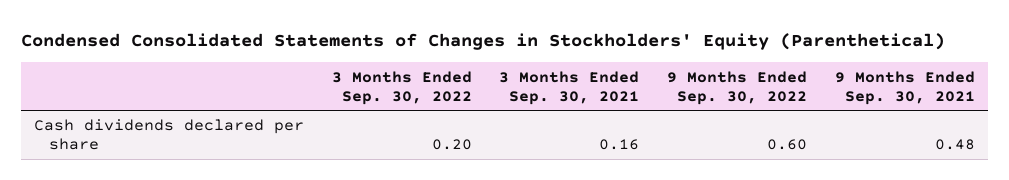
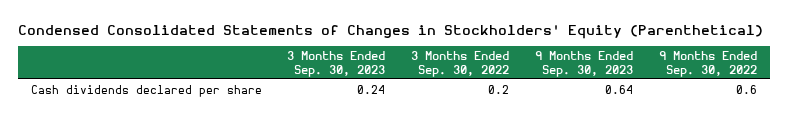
- | 3 Months Ended Sep. 30, 2022 | 3 Months Ended Sep. 30, 2021 | 9 Months Ended Sep. 30, 2022 | 9 Months Ended Sep. 30, 2021
+ | 3 Months Ended Sep. 30, 2023 | 3 Months Ended Sep. 30, 2022 | 9 Months Ended Sep. 30, 2023 | 9 Months Ended Sep. 30, 2022
- Cash dividends declared per share | 0.20 | 0.16 | 0.60 | 0.48
+ Cash dividends declared per share | 0.24 | 0.2 | 0.64 | 0.6

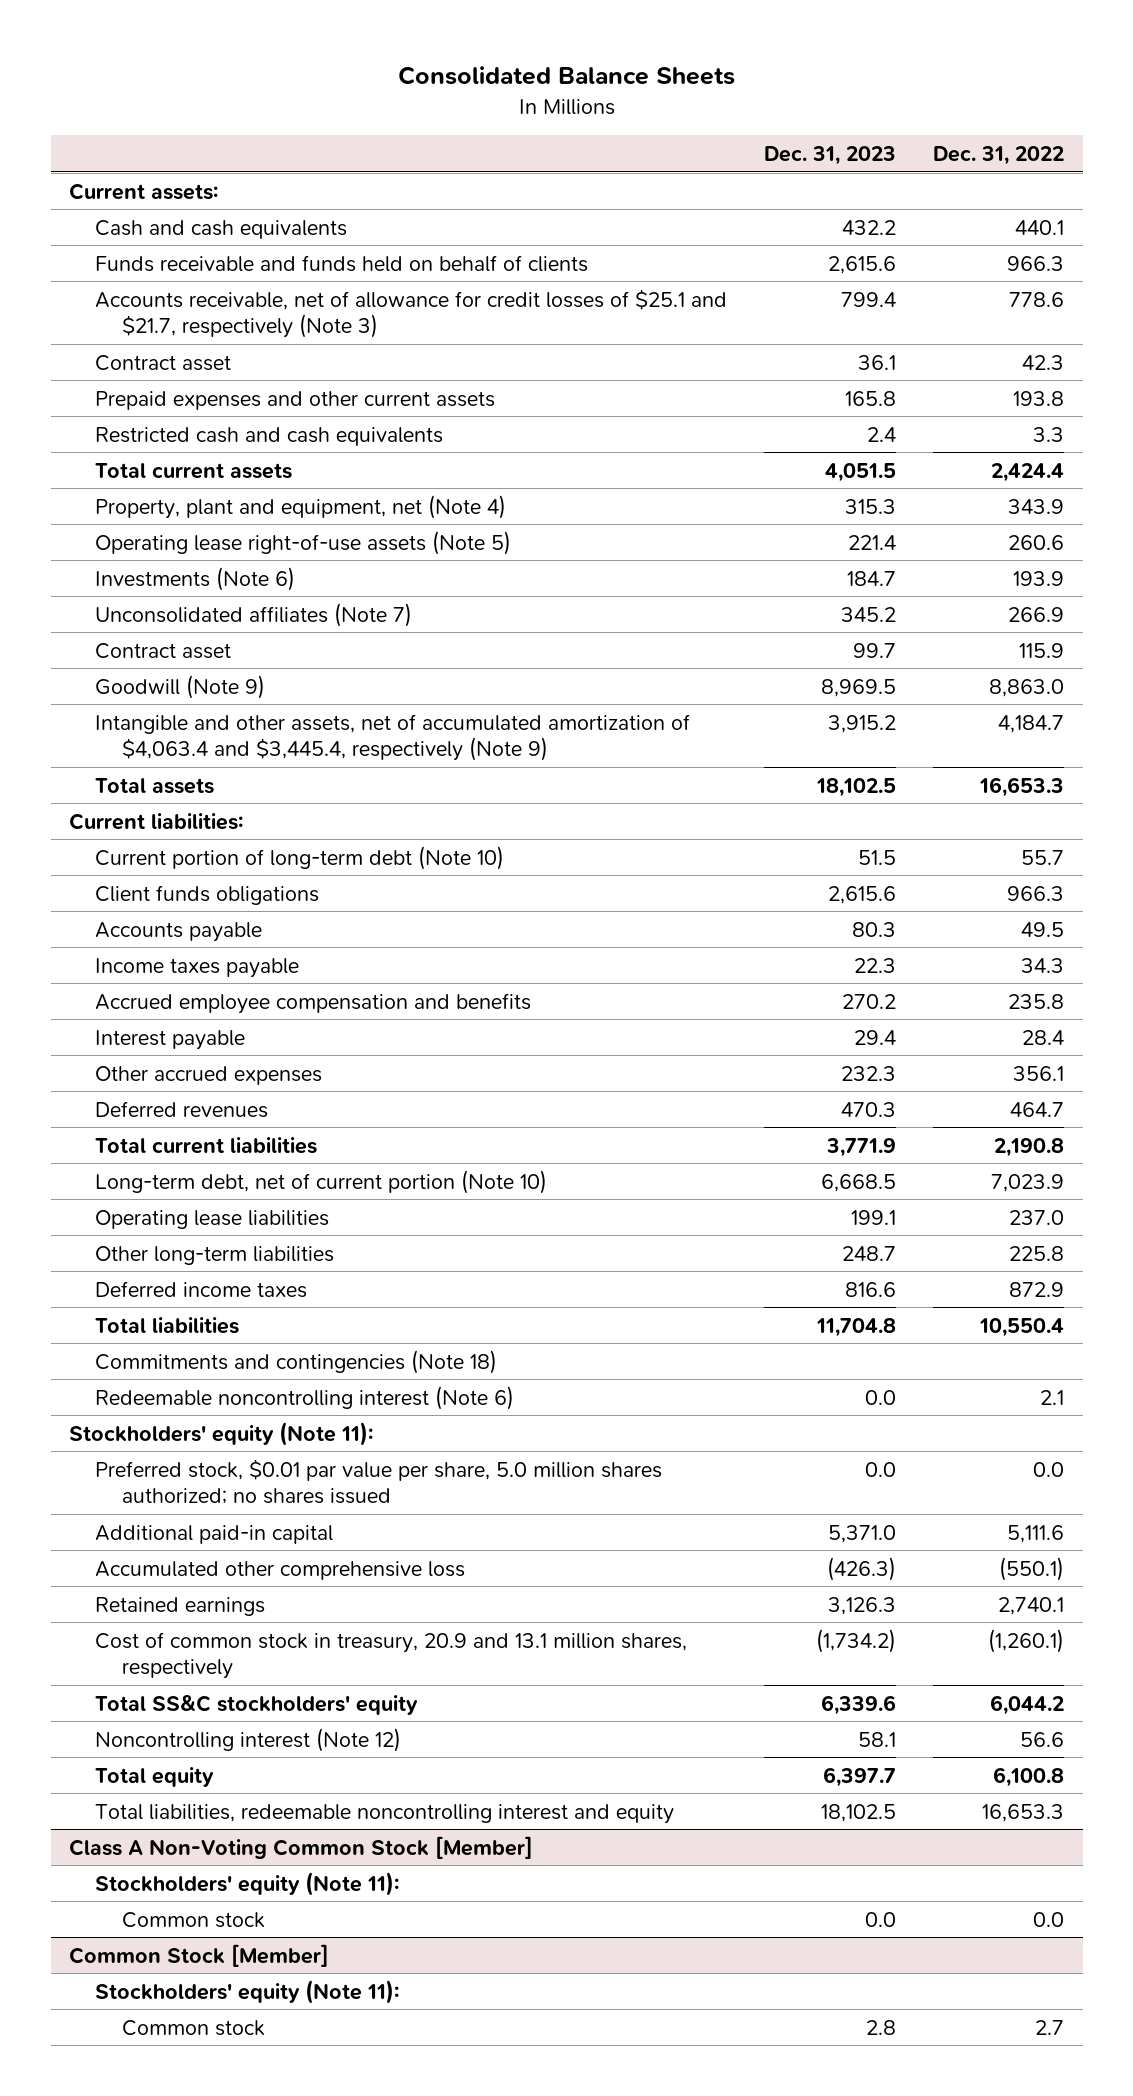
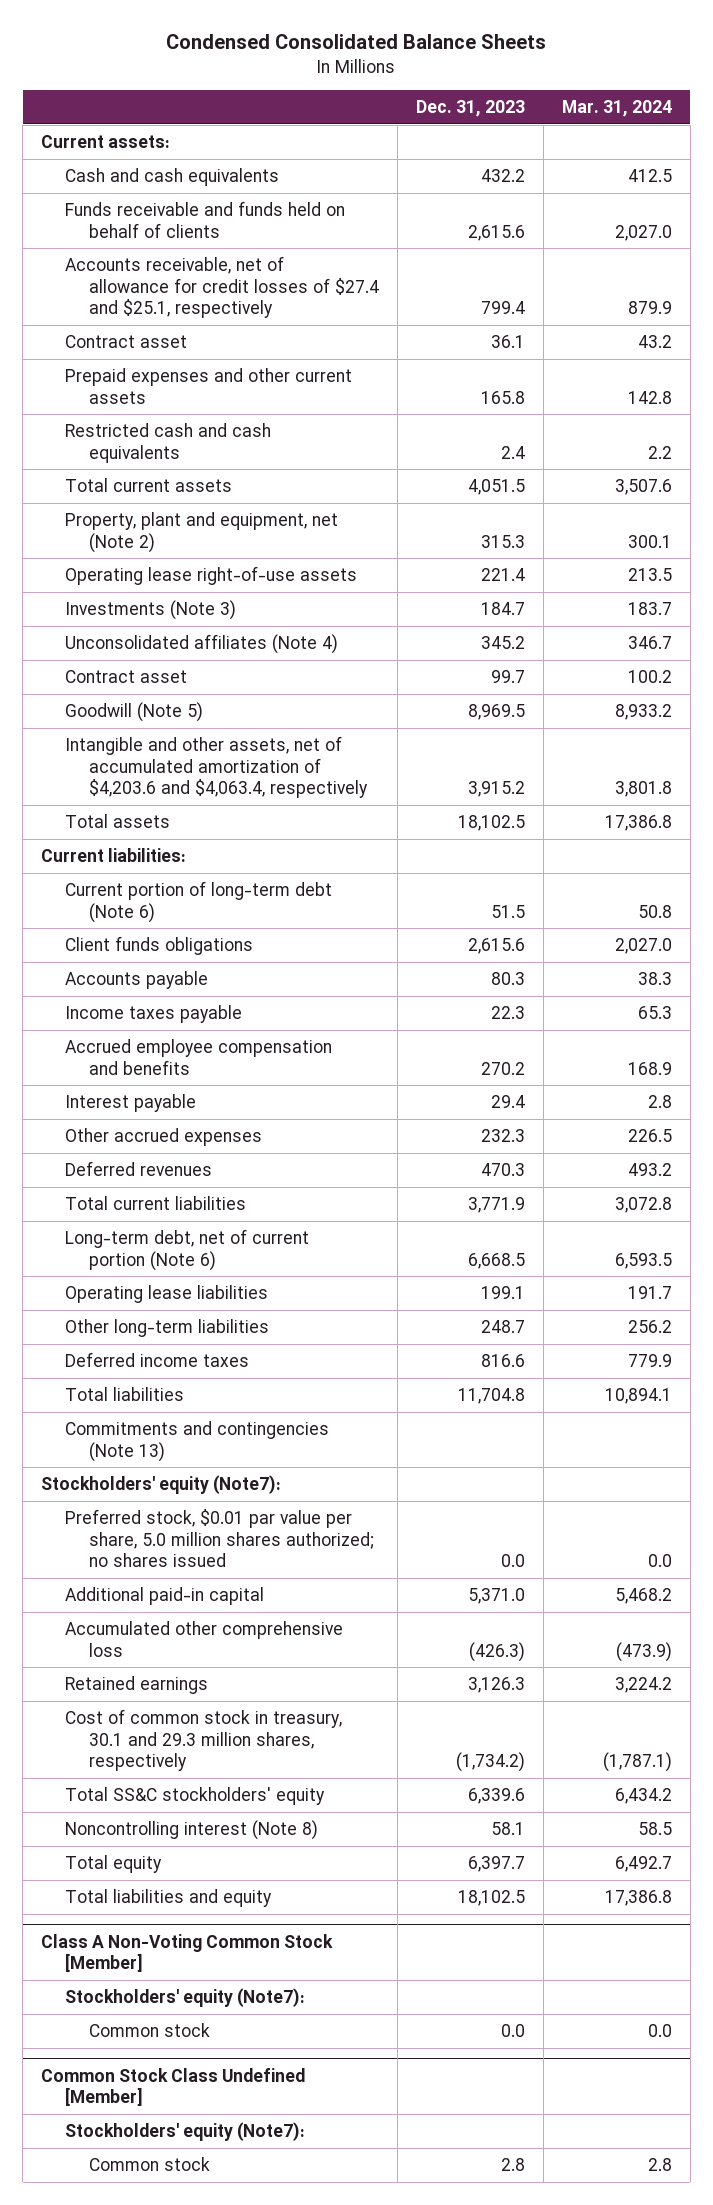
- Consolidated Balance Sheets
+ Condensed Consolidated Balance Sheets
- | Dec. 31, 2023 | Dec. 31, 2022
+ | Dec. 31, 2023 | Mar. 31, 2024
- Accounts receivable, net of allowance for credit losses of $25.1 and $21.7, respectively (Note 3) | 799.4 | 778.6
+ Accounts receivable, net of allowance for credit losses of $27.4 and $25.1, respectively | 799.4 | 879.9
- Property, plant and equipment, net (Note 4) | 315.3 | 343.9
- Operating lease right-of-use assets (Note 5) | 221.4 | 260.6
- Investments (Note 6) | 184.7 | 193.9
- Unconsolidated affiliates (Note 7) | 345.2 | 266.9
+ Property, plant and equipment, net (Note 2) | 315.3 | 300.1
+ Operating lease right-of-use assets | 221.4 | 213.5
+ Investments (Note 3) | 184.7 | 183.7
+ Unconsolidated affiliates (Note 4) | 345.2 | 346.7
- Goodwill (Note 9) | 8,969.5 | 8,863.0
- Intangible and other assets, net of accumulated amortization of $4,063.4 and $3,445.4, respectively (Note 9) | 3,915.2 | 4,184.7
+ Goodwill (Note 5) | 8,969.5 | 8,933.2
+ Intangible and other assets, net of accumulated amortization of $4,203.6 and $4,063.4, respectively | 3,915.2 | 3,801.8
- Current portion of long-term debt (Note 10) | 51.5 | 55.7
+ Current portion of long-term debt (Note 6) | 51.5 | 50.8
- Long-term debt, net of current portion (Note 10) | 6,668.5 | 7,023.9
+ Long-term debt, net of current portion (Note 6) | 6,668.5 | 6,593.5
- Commitments and contingencies (Note 18)
- Redeemable noncontrolling interest (Note 6) | 0.0 | 2.1
- Stockholders' equity (Note 11):
+ Commitments and contingencies (Note 13)
+ Stockholders' equity (Note7):
- Cost of common stock in treasury, 20.9 and 13.1 million shares, respectively | (1,734.2) | (1,260.1)
+ Cost of common stock in treasury, 30.1 and 29.3 million shares, respectively | (1,734.2) | (1,787.1)
- Noncontrolling interest (Note 12) | 58.1 | 56.6
+ Noncontrolling interest (Note 8) | 58.1 | 58.5
- Total liabilities, redeemable noncontrolling interest and equity | 18,102.5 | 16,653.3
+ Total liabilities and equity | 18,102.5 | 17,386.8
@ Class A Non-Voting Common Stock [Member]
- Stockholders' equity (Note 11):
+ Stockholders' equity (Note7):
- Common Stock [Member]
- Stockholders' equity (Note 11):
+ Common Stock Class Undefined [Member]
+ Stockholders' equity (Note7):

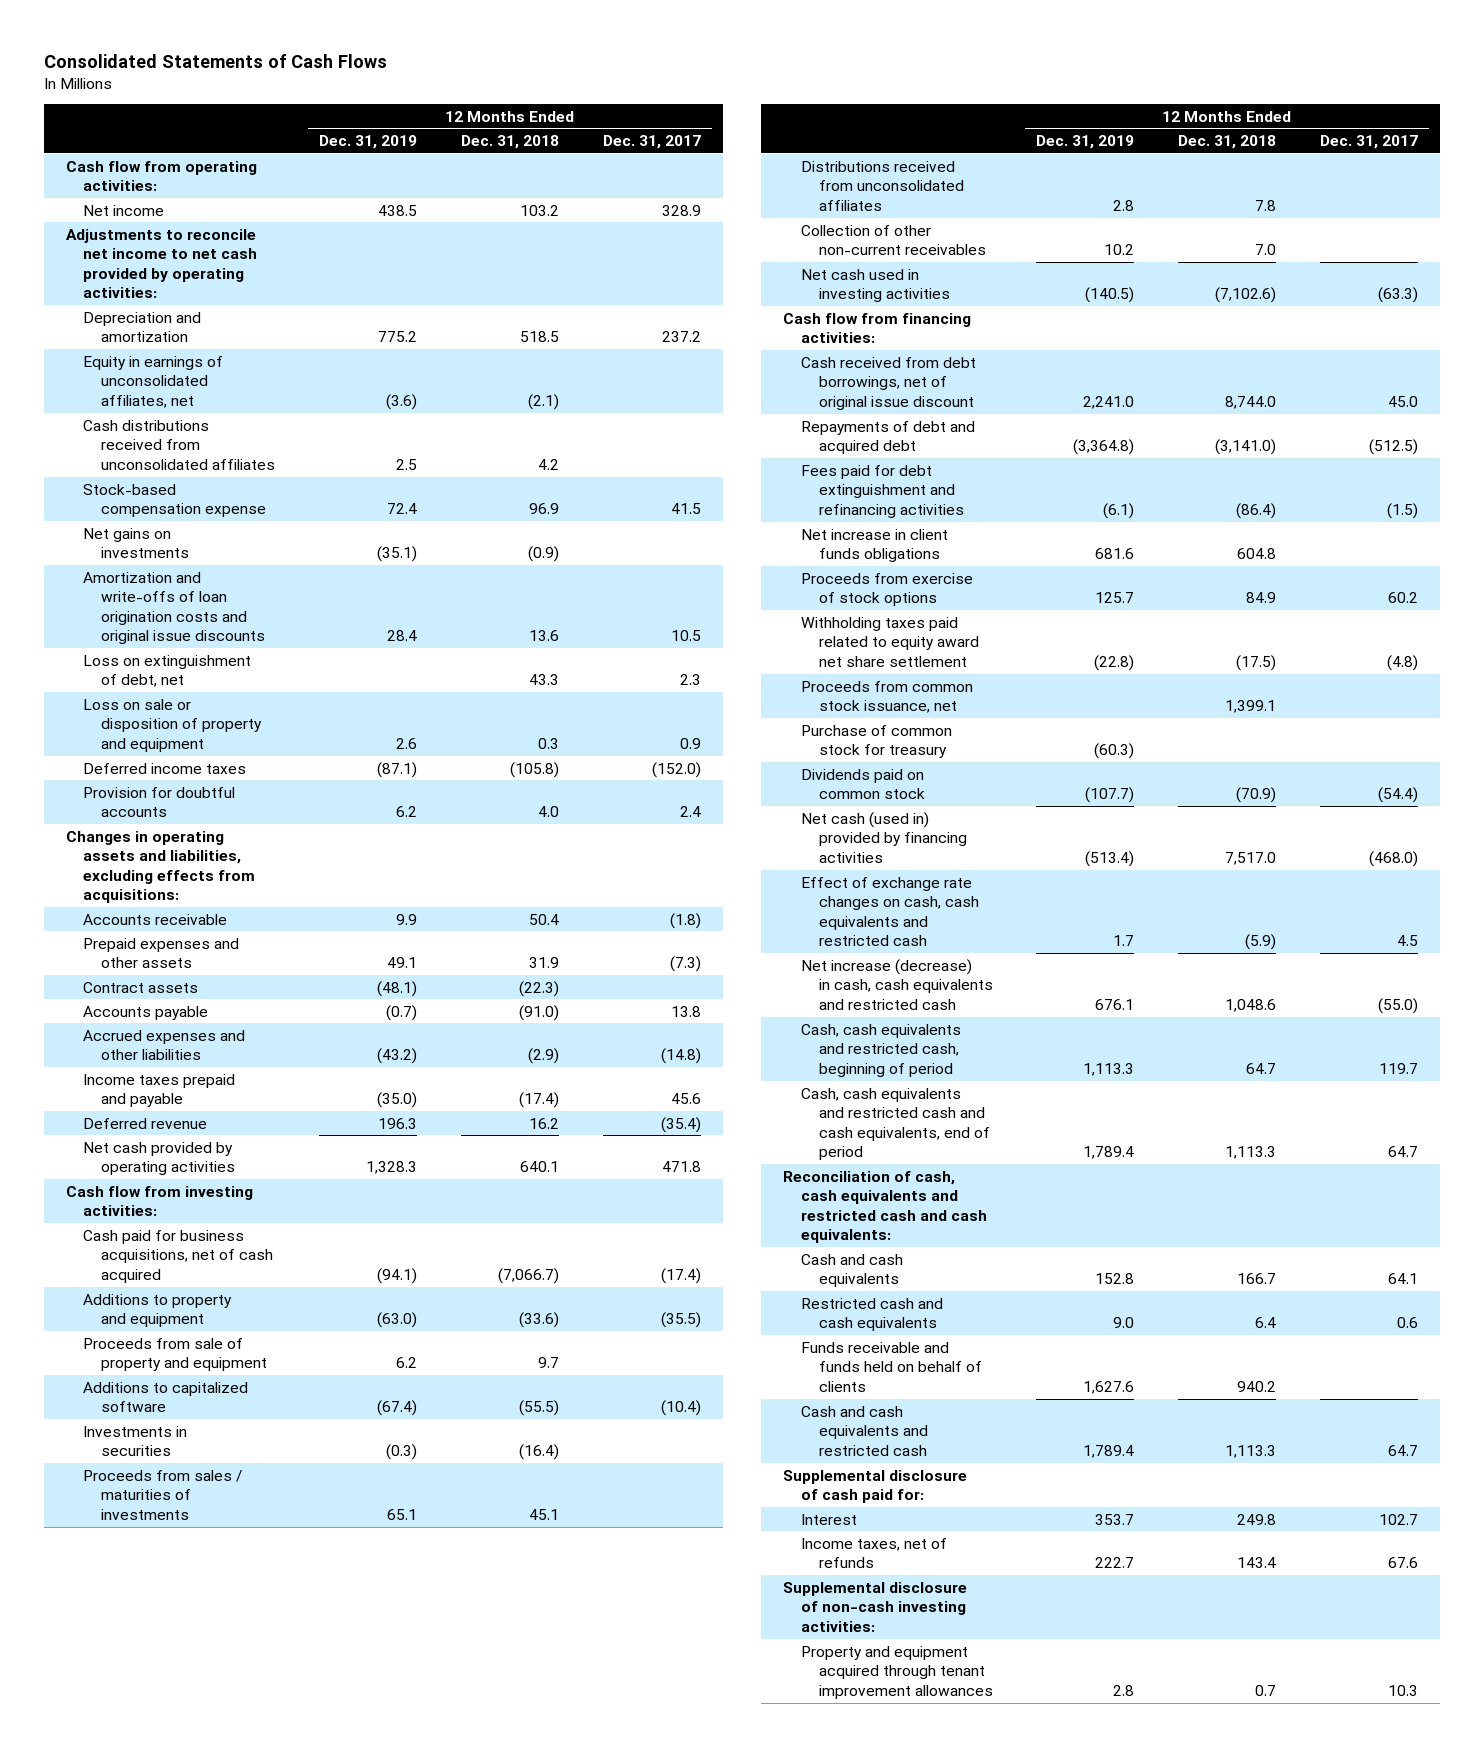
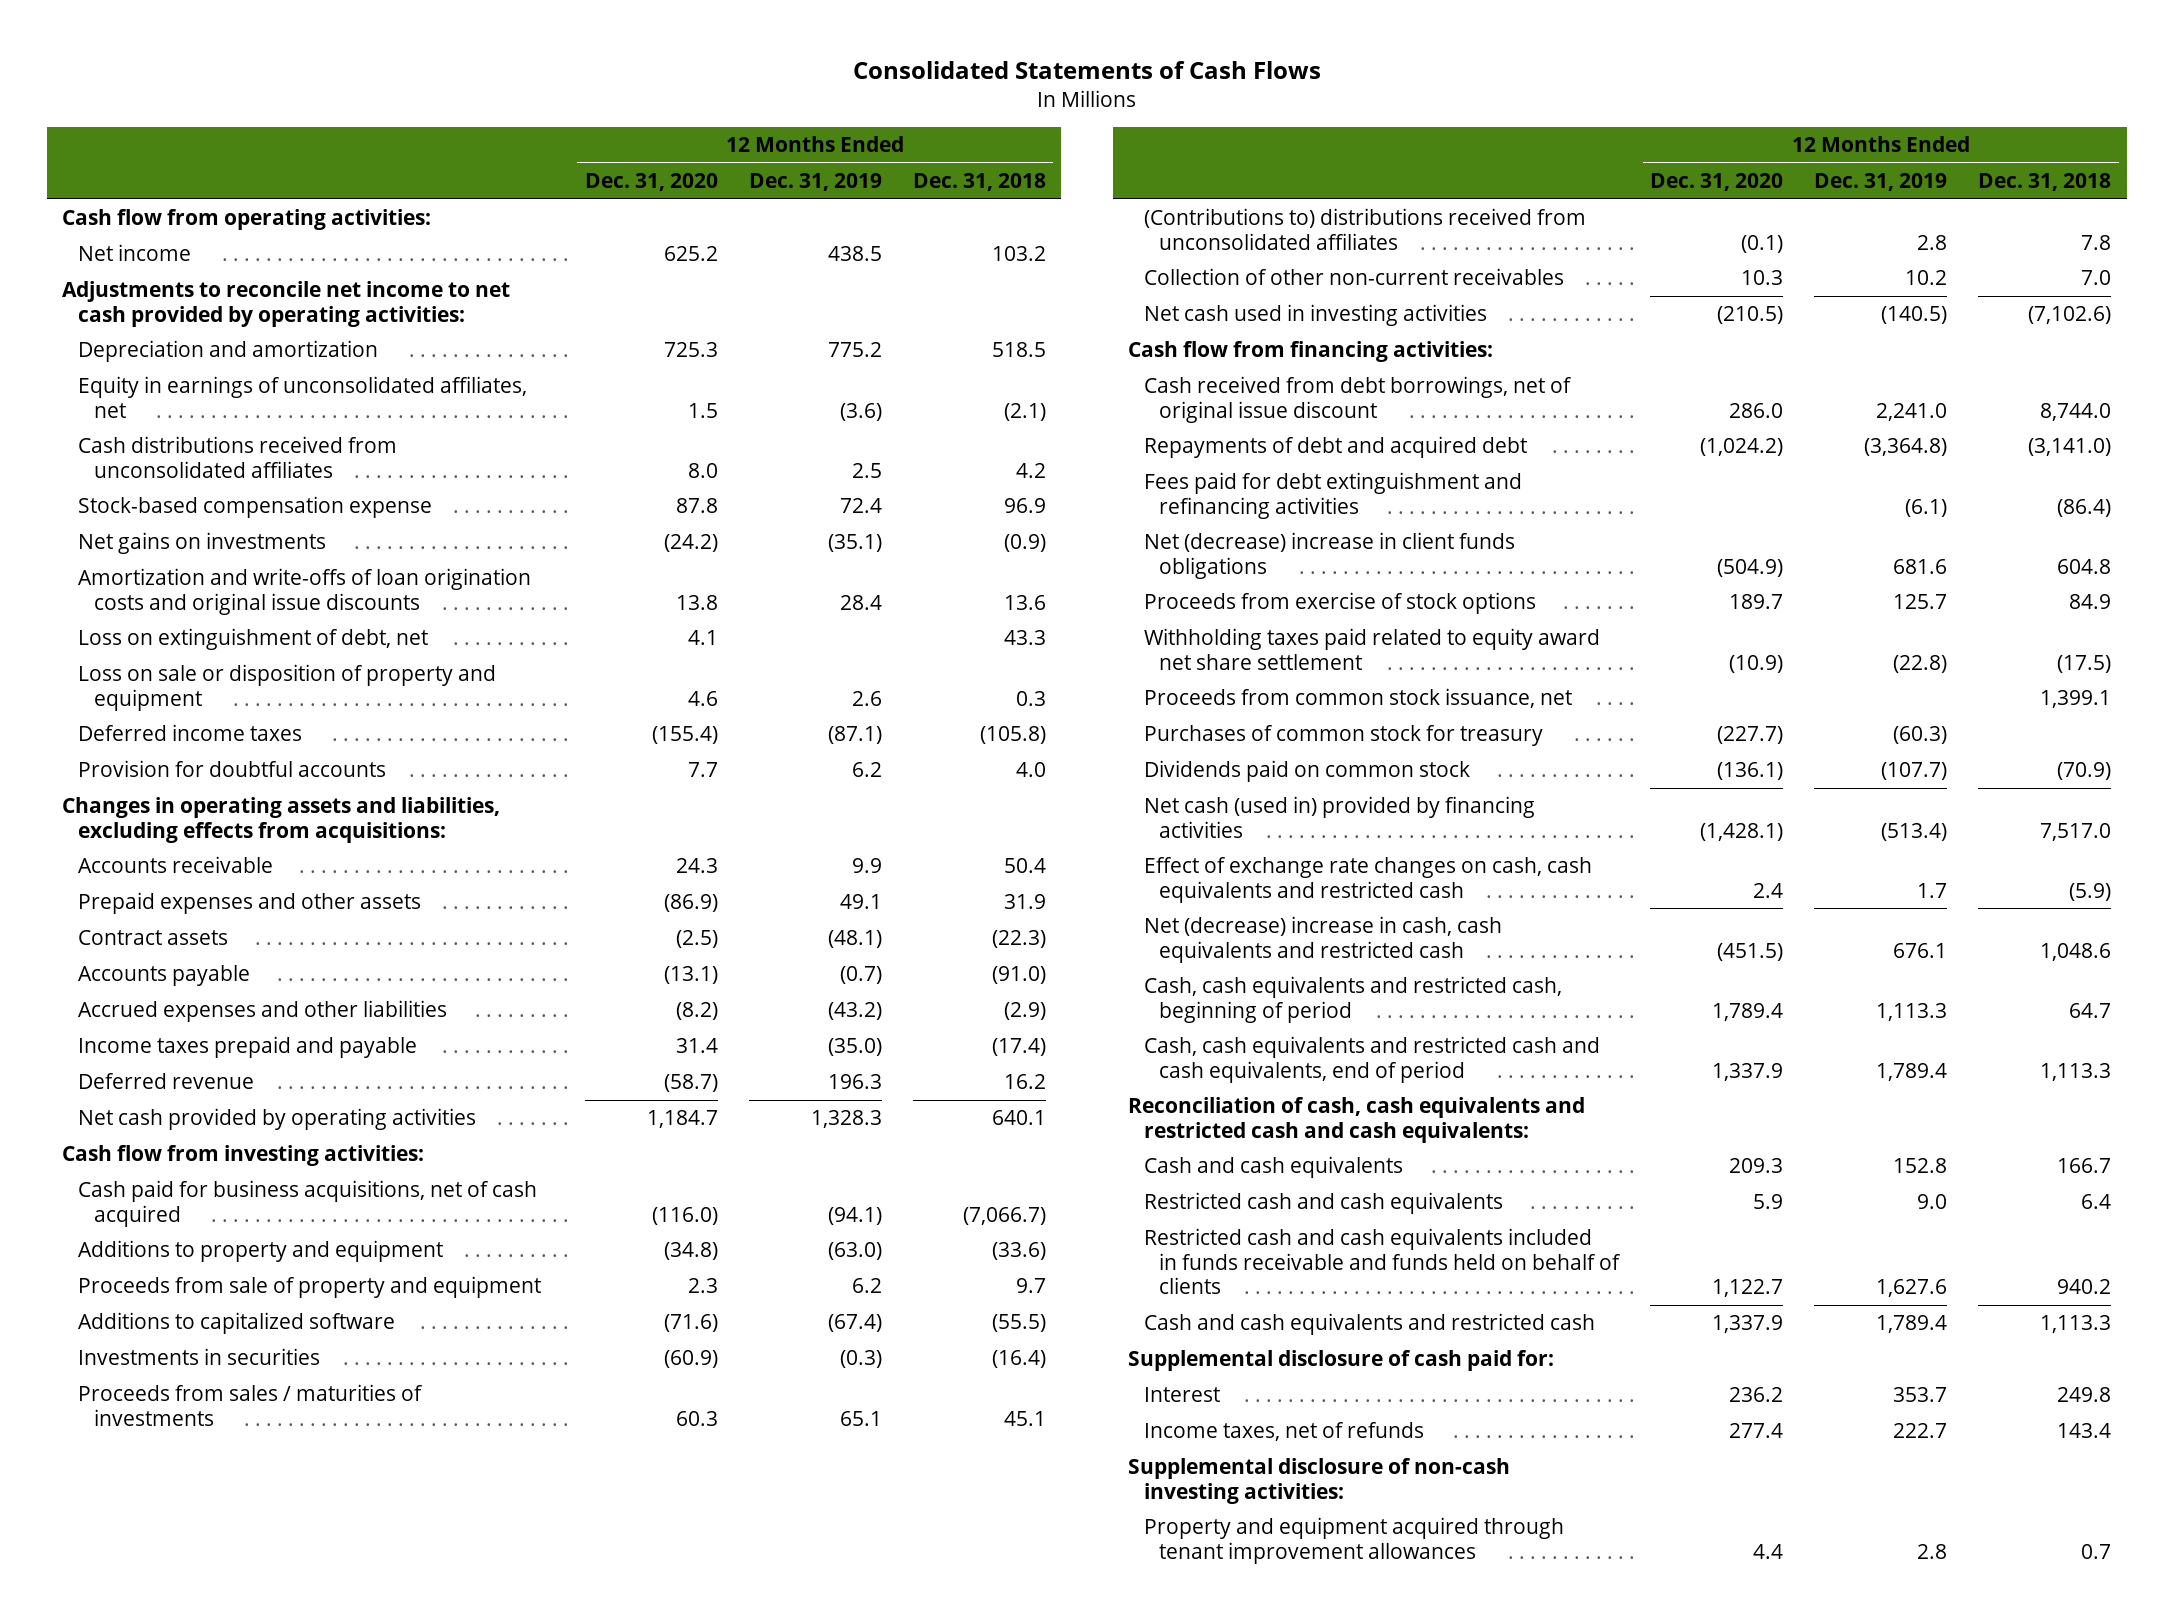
- | 12 Months Ended Dec. 31, 2019 | 12 Months Ended Dec. 31, 2018 | 12 Months Ended Dec. 31, 2017
+ | 12 Months Ended Dec. 31, 2020 | 12 Months Ended Dec. 31, 2019 | 12 Months Ended Dec. 31, 2018
- Distributions received from unconsolidated affiliates | 2.8 | 7.8 |
+ (Contributions to) distributions received from unconsolidated affiliates | (0.1) | 2.8 | 7.8
- Net increase in client funds obligations | 681.6 | 604.8 |
+ Net (decrease) increase in client funds obligations | (504.9) | 681.6 | 604.8
- Purchase of common stock for treasury | (60.3) | |
+ Purchases of common stock for treasury | (227.7) | (60.3) |
- Net increase (decrease) in cash, cash equivalents and restricted cash | 676.1 | 1,048.6 | (55.0)
+ Net (decrease) increase in cash, cash equivalents and restricted cash | (451.5) | 676.1 | 1,048.6
- Funds receivable and funds held on behalf of clients | 1,627.6 | 940.2 |
+ Restricted cash and cash equivalents included in funds receivable and funds held on behalf of clients | 1,122.7 | 1,627.6 | 940.2

